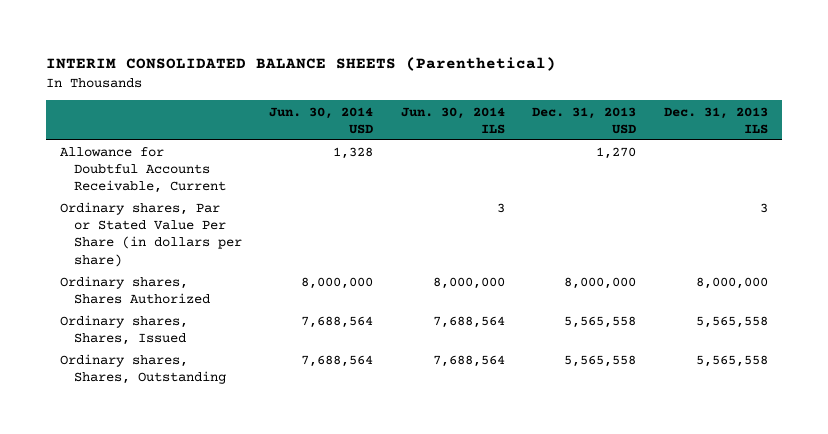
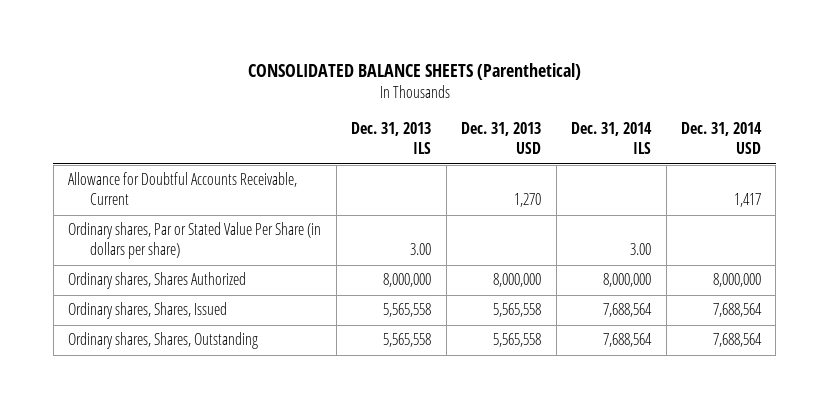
- INTERIM CONSOLIDATED BALANCE SHEETS (Parenthetical)
+ CONSOLIDATED BALANCE SHEETS (Parenthetical)
- | Jun. 30, 2014 USD | Jun. 30, 2014 ILS | Dec. 31, 2013 USD | Dec. 31, 2013 ILS
+ | Dec. 31, 2013 ILS | Dec. 31, 2013 USD | Dec. 31, 2014 ILS | Dec. 31, 2014 USD
- Ordinary shares, Par or Stated Value Per Share (in dollars per share) | | 3 | | 3
+ Ordinary shares, Par or Stated Value Per Share (in dollars per share) | 3.00 | | 3.00 |

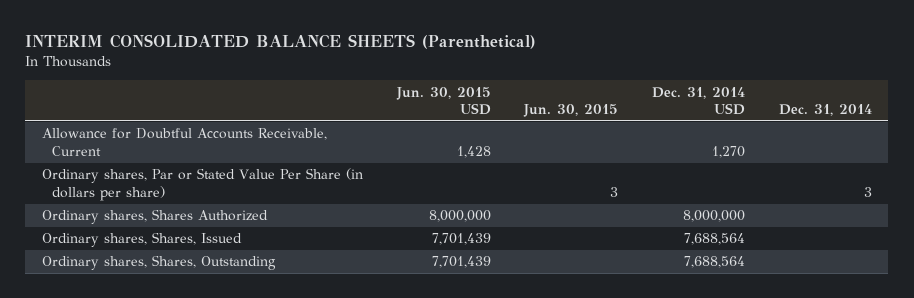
- CONSOLIDATED BALANCE SHEETS (Parenthetical)
+ INTERIM CONSOLIDATED BALANCE SHEETS (Parenthetical)
- | Dec. 31, 2013 ILS | Dec. 31, 2013 USD | Dec. 31, 2014 ILS | Dec. 31, 2014 USD
+ | Jun. 30, 2015 USD | Jun. 30, 2015 | Dec. 31, 2014 USD | Dec. 31, 2014
- Allowance for Doubtful Accounts Receivable, Current | | 1,270 | | 1,417
+ Allowance for Doubtful Accounts Receivable, Current | 1,428 | | 1,270 |

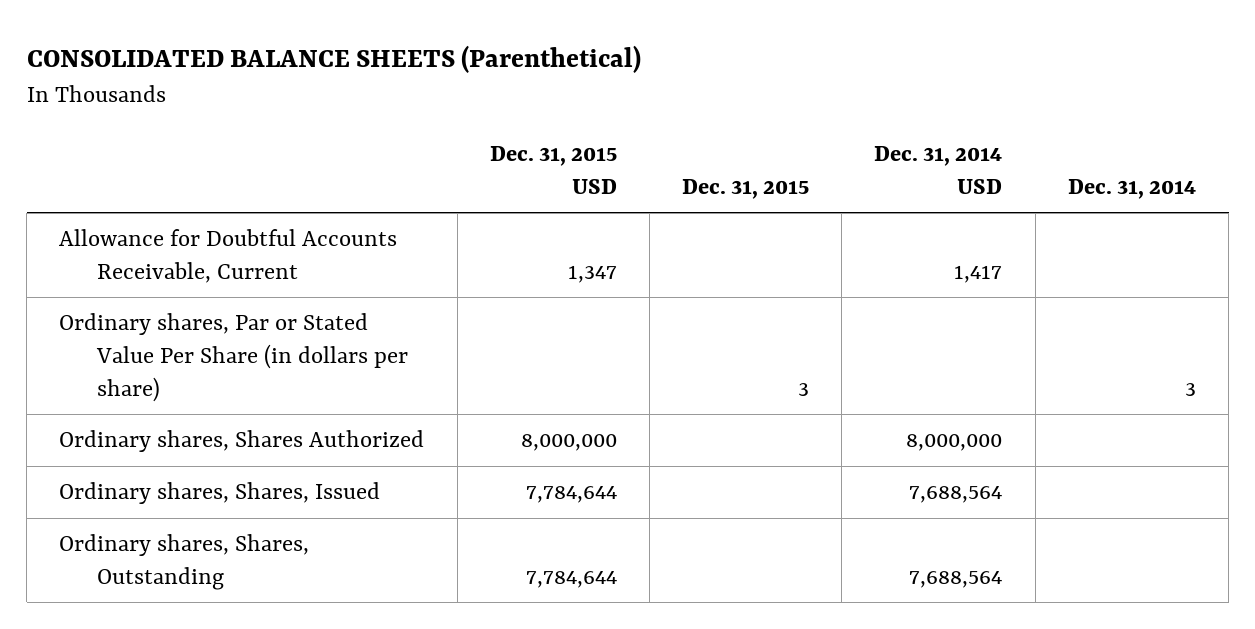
- INTERIM CONSOLIDATED BALANCE SHEETS (Parenthetical)
+ CONSOLIDATED BALANCE SHEETS (Parenthetical)
- | Jun. 30, 2015 USD | Jun. 30, 2015 | Dec. 31, 2014 USD | Dec. 31, 2014
+ | Dec. 31, 2015 USD | Dec. 31, 2015 | Dec. 31, 2014 USD | Dec. 31, 2014
- Allowance for Doubtful Accounts Receivable, Current | 1,428 | | 1,270 |
+ Allowance for Doubtful Accounts Receivable, Current | 1,347 | | 1,417 |

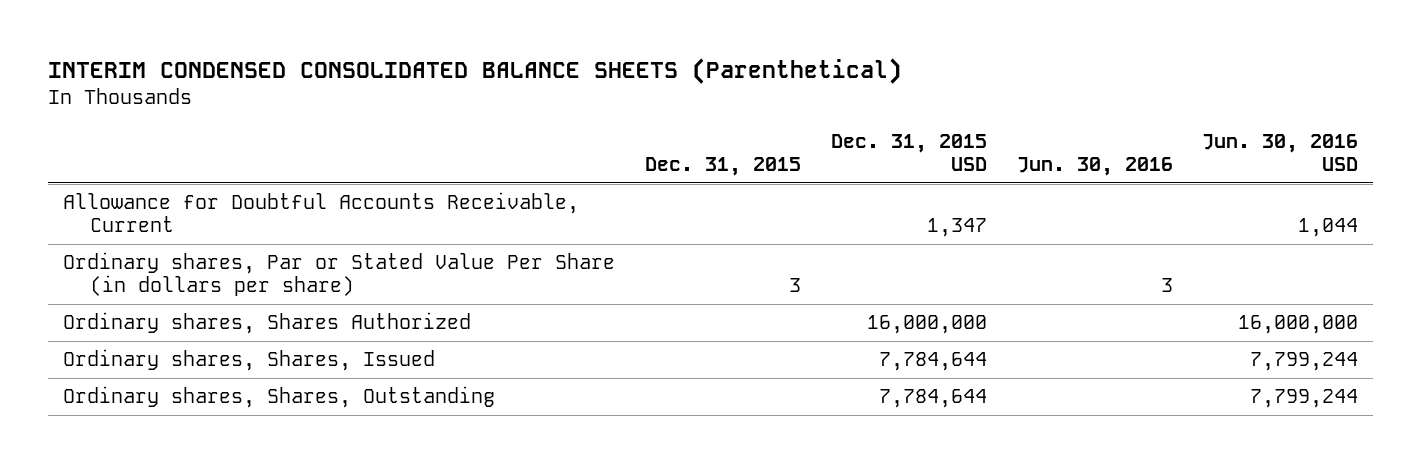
- CONSOLIDATED BALANCE SHEETS (Parenthetical)
+ INTERIM CONDENSED CONSOLIDATED BALANCE SHEETS (Parenthetical)
- | Dec. 31, 2015 USD | Dec. 31, 2015 | Dec. 31, 2014 USD | Dec. 31, 2014
+ | Dec. 31, 2015 | Dec. 31, 2015 USD | Jun. 30, 2016 | Jun. 30, 2016 USD
- Ordinary shares, Shares Authorized | 8,000,000 | | 8,000,000 |
+ Ordinary shares, Shares Authorized | | 16,000,000 | | 16,000,000

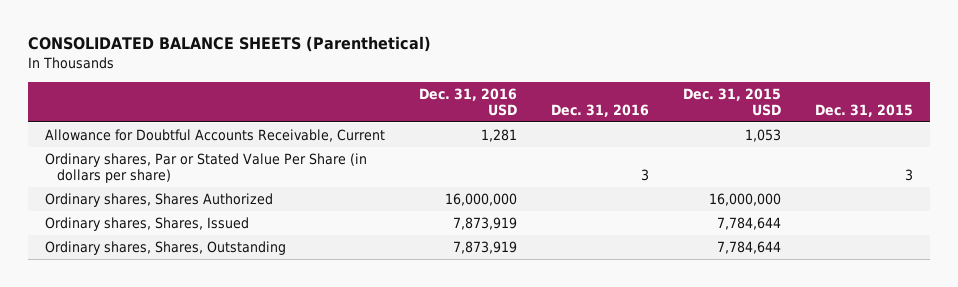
- INTERIM CONDENSED CONSOLIDATED BALANCE SHEETS (Parenthetical)
+ CONSOLIDATED BALANCE SHEETS (Parenthetical)
- | Dec. 31, 2015 | Dec. 31, 2015 USD | Jun. 30, 2016 | Jun. 30, 2016 USD
+ | Dec. 31, 2016 USD | Dec. 31, 2016 | Dec. 31, 2015 USD | Dec. 31, 2015
- Allowance for Doubtful Accounts Receivable, Current | | 1,347 | | 1,044
+ Allowance for Doubtful Accounts Receivable, Current | 1,281 | | 1,053 |

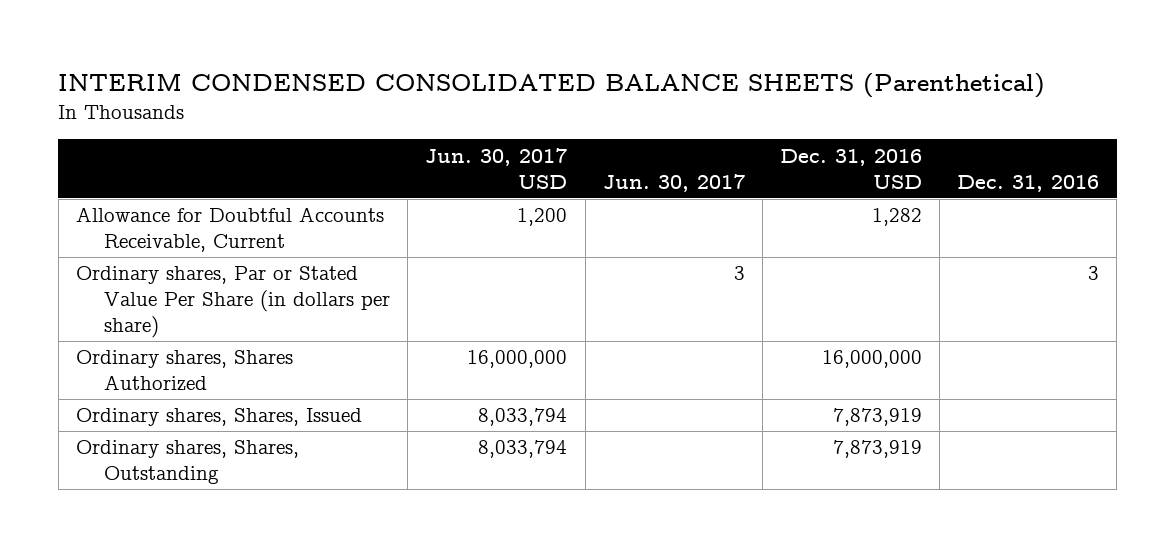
- CONSOLIDATED BALANCE SHEETS (Parenthetical)
+ INTERIM CONDENSED CONSOLIDATED BALANCE SHEETS (Parenthetical)
- | Dec. 31, 2016 USD | Dec. 31, 2016 | Dec. 31, 2015 USD | Dec. 31, 2015
+ | Jun. 30, 2017 USD | Jun. 30, 2017 | Dec. 31, 2016 USD | Dec. 31, 2016
- Allowance for Doubtful Accounts Receivable, Current | 1,281 | | 1,053 |
+ Allowance for Doubtful Accounts Receivable, Current | 1,200 | | 1,282 |

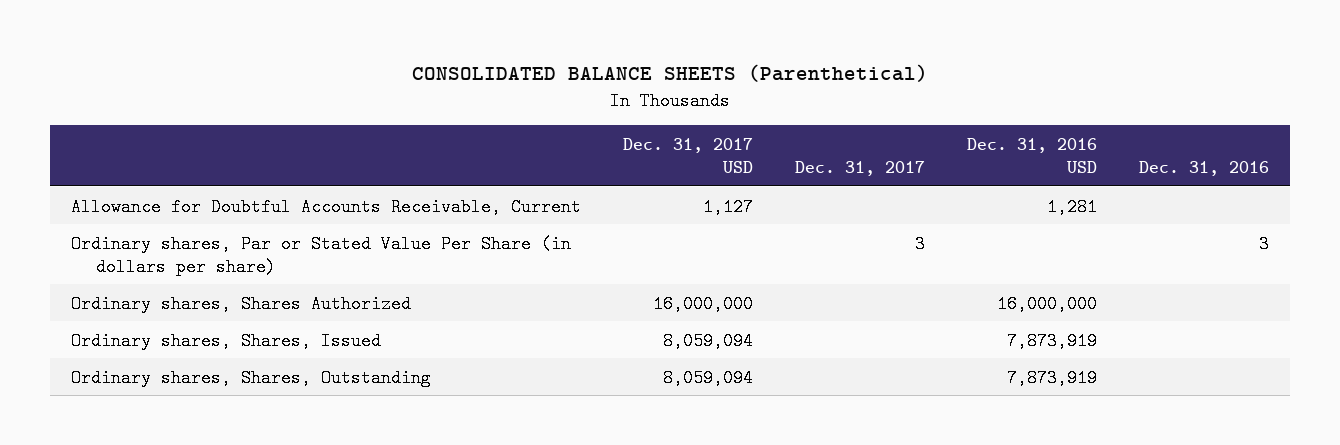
- INTERIM CONDENSED CONSOLIDATED BALANCE SHEETS (Parenthetical)
+ CONSOLIDATED BALANCE SHEETS (Parenthetical)
- | Jun. 30, 2017 USD | Jun. 30, 2017 | Dec. 31, 2016 USD | Dec. 31, 2016
+ | Dec. 31, 2017 USD | Dec. 31, 2017 | Dec. 31, 2016 USD | Dec. 31, 2016
- Allowance for Doubtful Accounts Receivable, Current | 1,200 | | 1,282 |
+ Allowance for Doubtful Accounts Receivable, Current | 1,127 | | 1,281 |

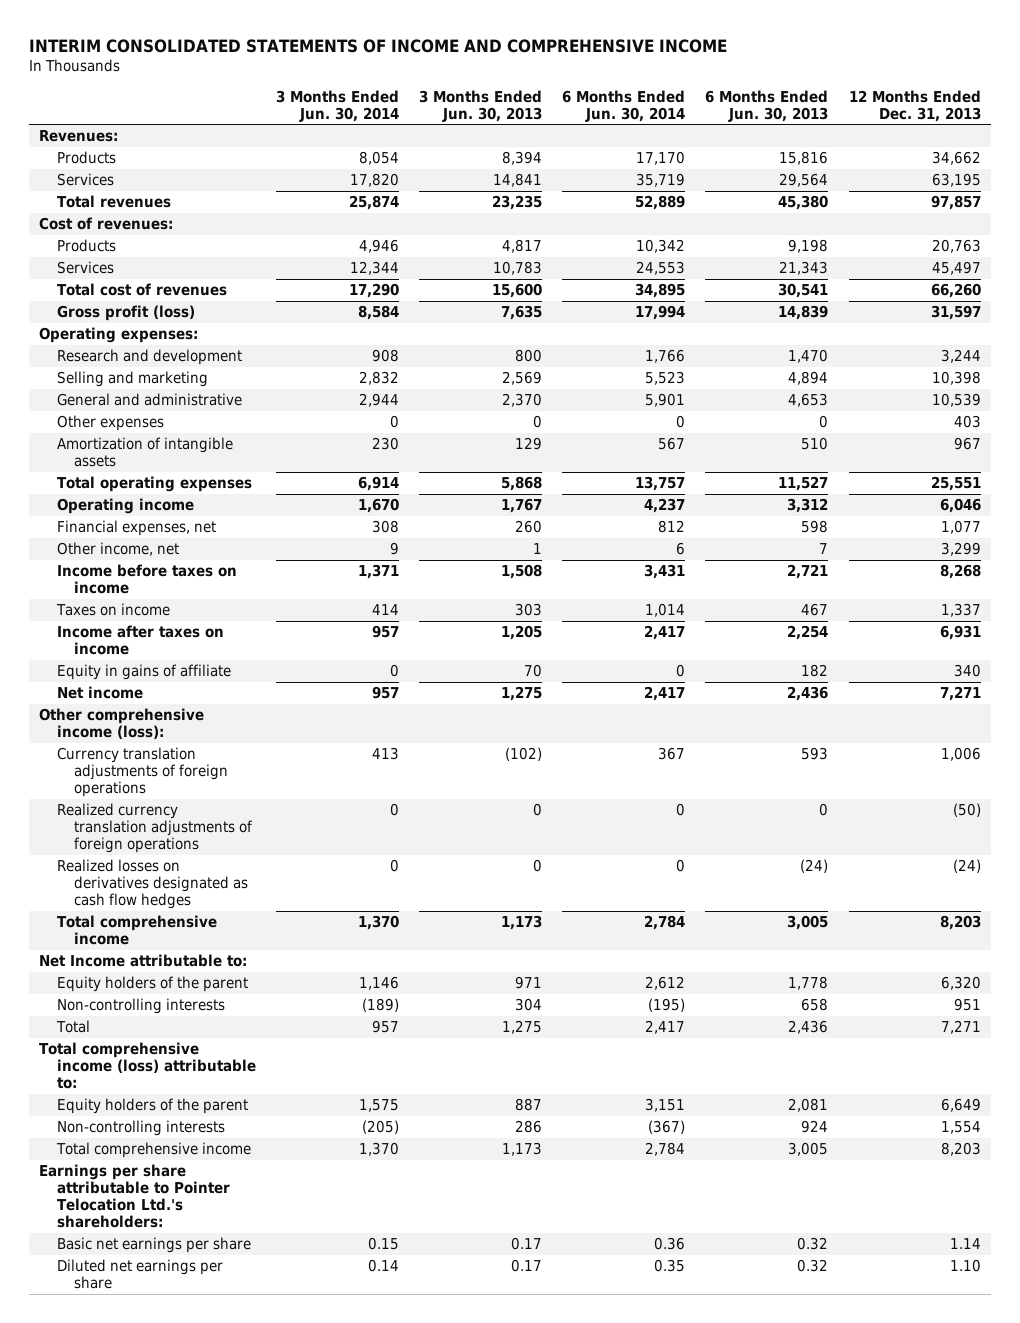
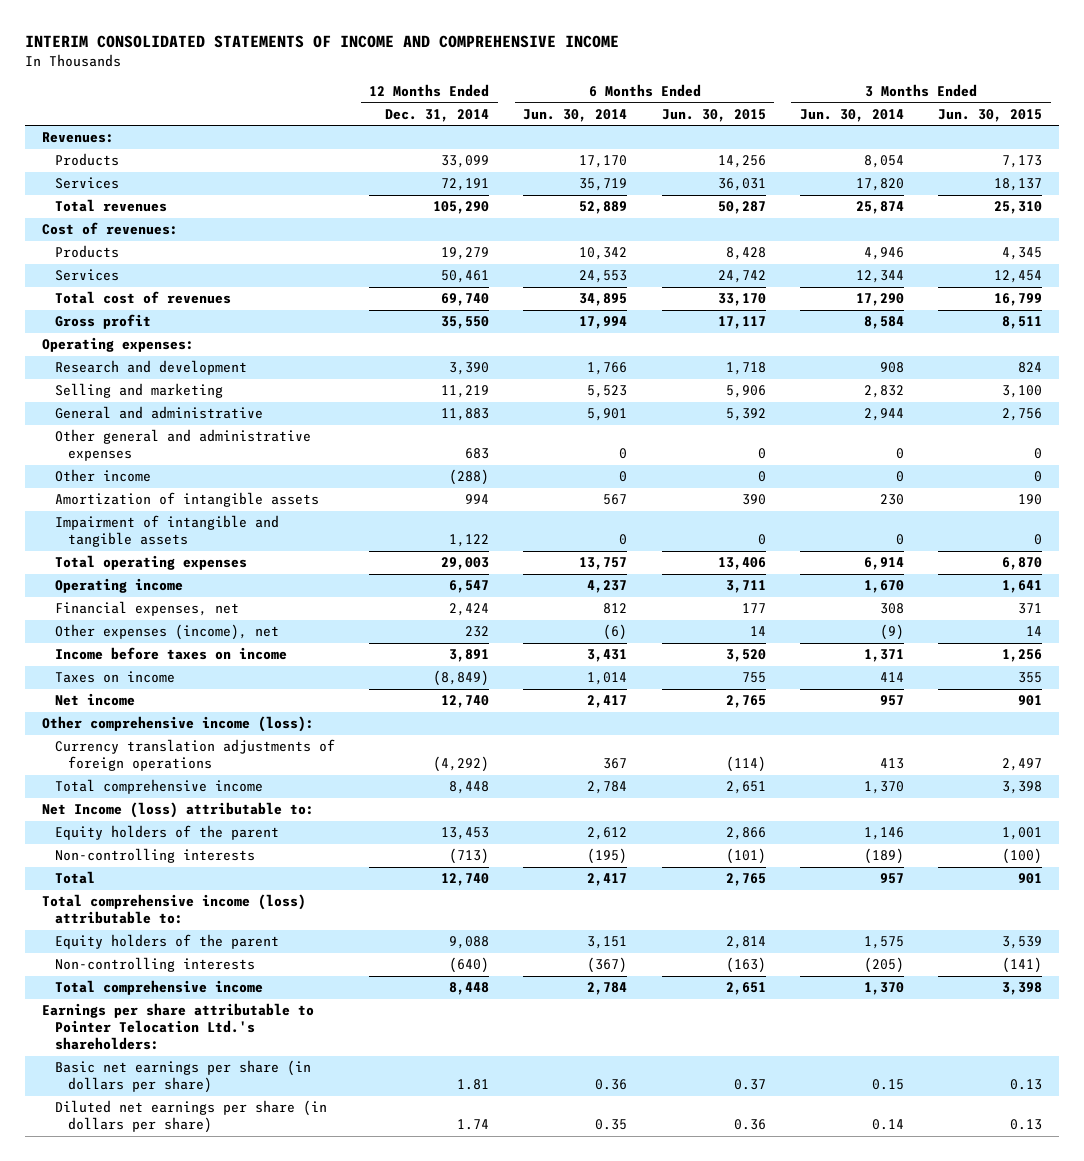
- | 3 Months Ended Jun. 30, 2014 | 3 Months Ended Jun. 30, 2013 | 6 Months Ended Jun. 30, 2014 | 6 Months Ended Jun. 30, 2013 | 12 Months Ended Dec. 31, 2013
+ | 12 Months Ended Dec. 31, 2014 | 6 Months Ended Jun. 30, 2014 | 6 Months Ended Jun. 30, 2015 | 3 Months Ended Jun. 30, 2014 | 3 Months Ended Jun. 30, 2015
- Gross profit (loss) | 8,584 | 7,635 | 17,994 | 14,839 | 31,597
+ Gross profit | 35,550 | 17,994 | 17,117 | 8,584 | 8,511
- Other expenses | 0 | 0 | 0 | 0 | 403
+ Other general and administrative expenses | 683 | 0 | 0 | 0 | 0
+ Other income | (288) | 0 | 0 | 0 | 0
+ Impairment of intangible and tangible assets | 1,122 | 0 | 0 | 0 | 0
- Other income, net | 9 | 1 | 6 | 7 | 3,299
+ Other expenses (income), net | 232 | (6) | 14 | (9) | 14
- Income after taxes on income | 957 | 1,205 | 2,417 | 2,254 | 6,931
- Equity in gains of affiliate | 0 | 70 | 0 | 182 | 340
- Realized currency translation adjustments of foreign operations | 0 | 0 | 0 | 0 | (50)
- Realized losses on derivatives designated as cash flow hedges | 0 | 0 | 0 | (24) | (24)
- Net Income attributable to:
+ Net Income (loss) attributable to:
- Basic net earnings per share | 0.15 | 0.17 | 0.36 | 0.32 | 1.14
- Diluted net earnings per share | 0.14 | 0.17 | 0.35 | 0.32 | 1.10
+ Basic net earnings per share (in dollars per share) | 1.81 | 0.36 | 0.37 | 0.15 | 0.13
+ Diluted net earnings per share (in dollars per share) | 1.74 | 0.35 | 0.36 | 0.14 | 0.13

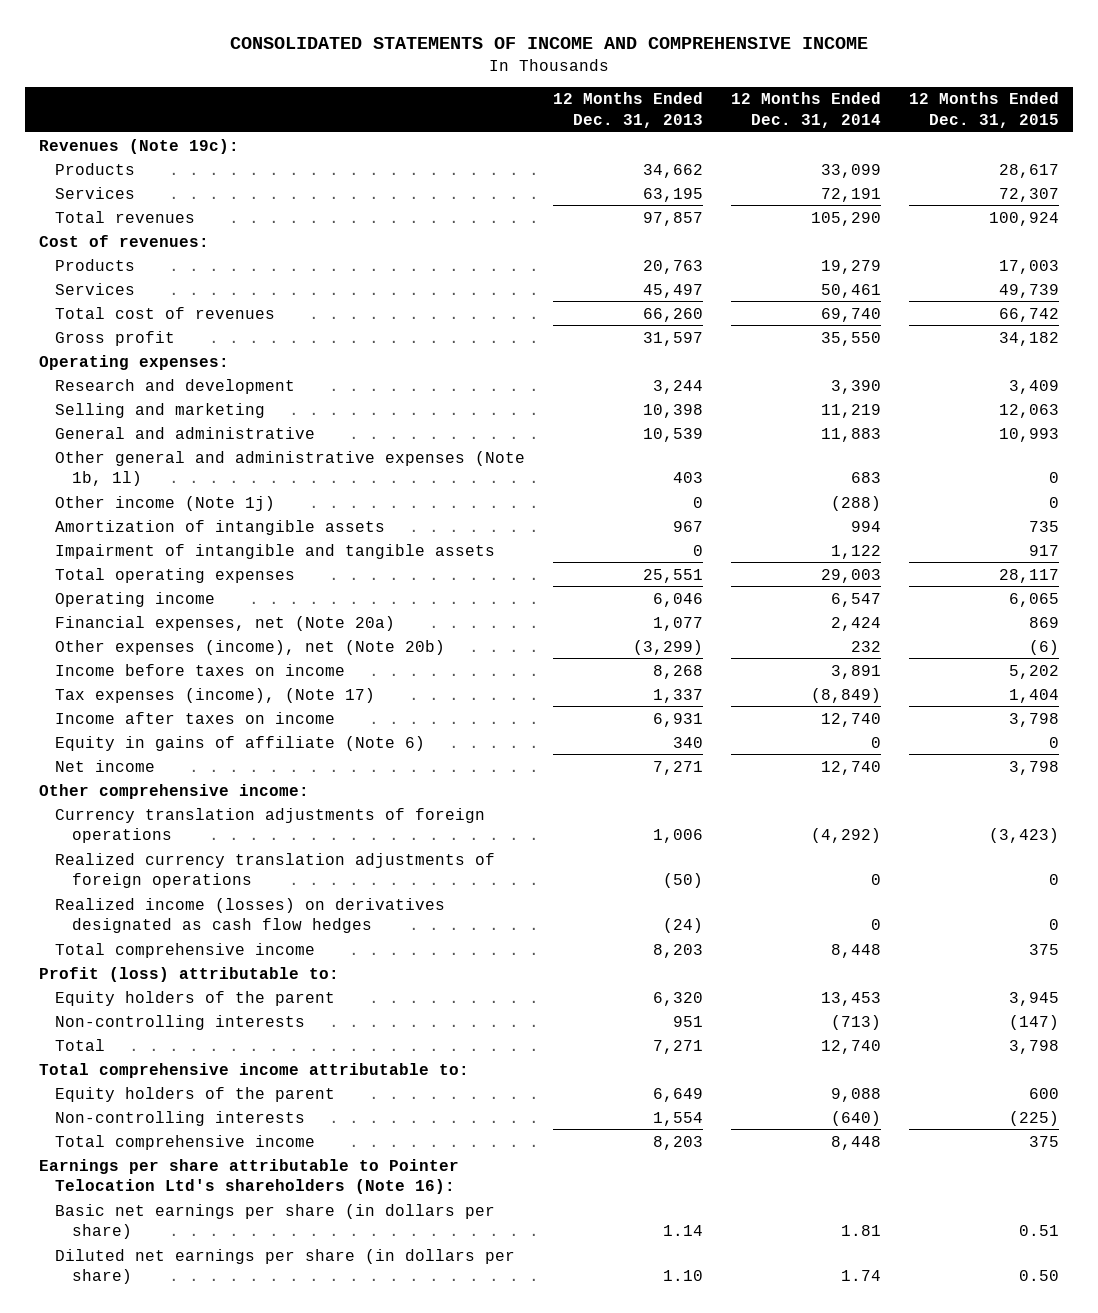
- INTERIM CONSOLIDATED STATEMENTS OF INCOME AND COMPREHENSIVE INCOME
+ CONSOLIDATED STATEMENTS OF INCOME AND COMPREHENSIVE INCOME
- | 12 Months Ended Dec. 31, 2014 | 6 Months Ended Jun. 30, 2014 | 6 Months Ended Jun. 30, 2015 | 3 Months Ended Jun. 30, 2014 | 3 Months Ended Jun. 30, 2015
+ | 12 Months Ended Dec. 31, 2013 | 12 Months Ended Dec. 31, 2014 | 12 Months Ended Dec. 31, 2015
- Revenues:
+ Revenues (Note 19c):
- Other general and administrative expenses | 683 | 0 | 0 | 0 | 0
- Other income | (288) | 0 | 0 | 0 | 0
+ Other general and administrative expenses (Note 1b, 1l) | 403 | 683 | 0
+ Other income (Note 1j) | 0 | (288) | 0
- Financial expenses, net | 2,424 | 812 | 177 | 308 | 371
- Other expenses (income), net | 232 | (6) | 14 | (9) | 14
+ Financial expenses, net (Note 20a) | 1,077 | 2,424 | 869
+ Other expenses (income), net (Note 20b) | (3,299) | 232 | (6)
- Taxes on income | (8,849) | 1,014 | 755 | 414 | 355
+ Tax expenses (income), (Note 17) | 1,337 | (8,849) | 1,404
+ Income after taxes on income | 6,931 | 12,740 | 3,798
+ Equity in gains of affiliate (Note 6) | 340 | 0 | 0
- Other comprehensive income (loss):
+ Other comprehensive income:
+ Realized currency translation adjustments of foreign operations | (50) | 0 | 0
+ Realized income (losses) on derivatives designated as cash flow hedges | (24) | 0 | 0
- Net Income (loss) attributable to:
+ Profit (loss) attributable to:
- Total comprehensive income (loss) attributable to:
+ Total comprehensive income attributable to:
- Earnings per share attributable to Pointer Telocation Ltd.'s shareholders:
+ Earnings per share attributable to Pointer Telocation Ltd's shareholders (Note 16):

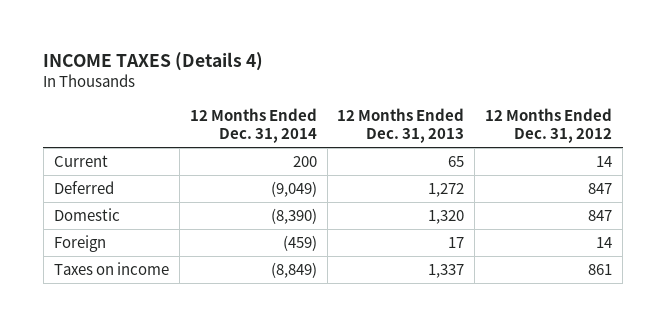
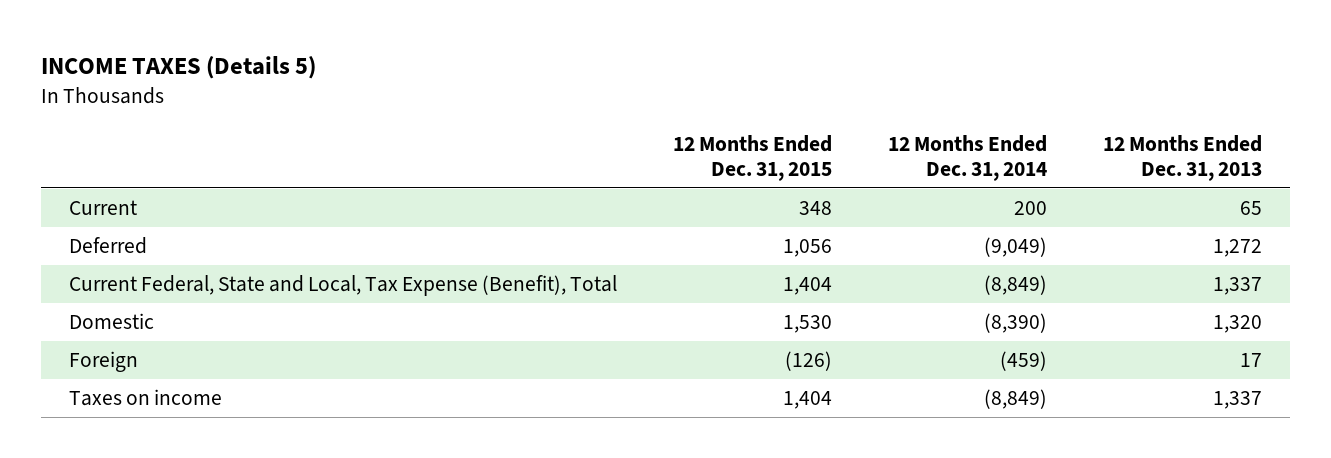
- INCOME TAXES (Details 4)
+ INCOME TAXES (Details 5)
- | 12 Months Ended Dec. 31, 2014 | 12 Months Ended Dec. 31, 2013 | 12 Months Ended Dec. 31, 2012
+ | 12 Months Ended Dec. 31, 2015 | 12 Months Ended Dec. 31, 2014 | 12 Months Ended Dec. 31, 2013
+ Current Federal, State and Local, Tax Expense (Benefit), Total | 1,404 | (8,849) | 1,337

